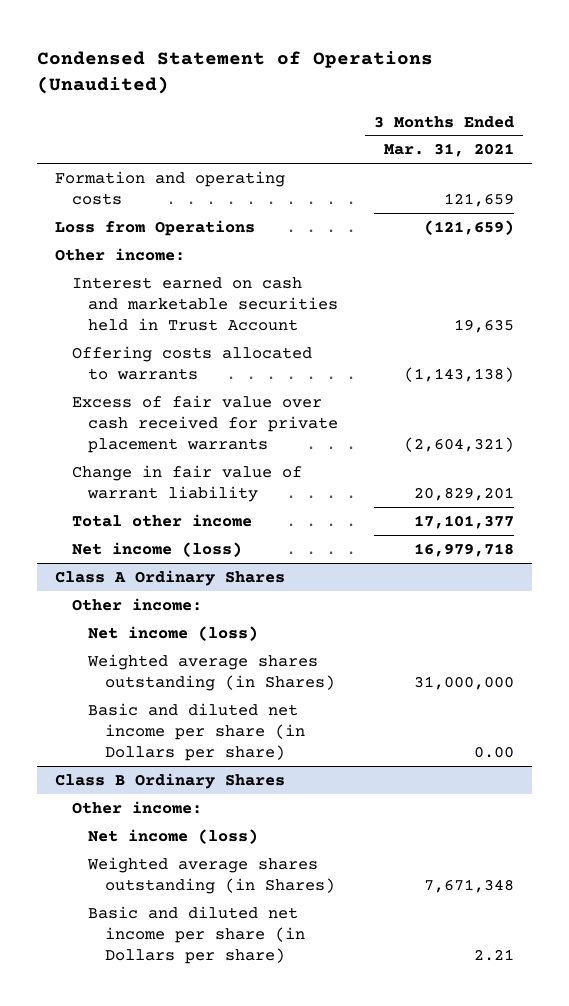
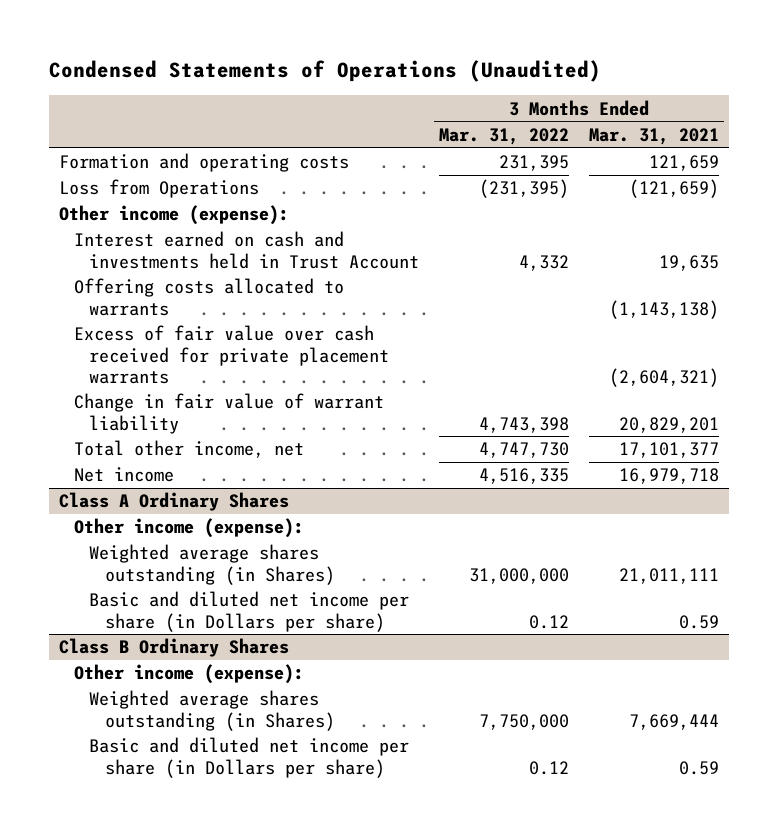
- Condensed Statement of Operations (Unaudited)
+ Condensed Statements of Operations (Unaudited)
- | 3 Months Ended Mar. 31, 2021
+ | 3 Months Ended Mar. 31, 2022 | 3 Months Ended Mar. 31, 2021
- Other income:
- Interest earned on cash and marketable securities held in Trust Account | 19,635
+ Other income (expense):
+ Interest earned on cash and investments held in Trust Account | 4,332 | 19,635
- Total other income | 17,101,377
- Net income (loss) | 16,979,718
+ Total other income, net | 4,747,730 | 17,101,377
+ Net income | 4,516,335 | 16,979,718
@ Class A Ordinary Shares
- Other income:
- Net income (loss)
- Weighted average shares outstanding (in Shares) | 31,000,000
- Basic and diluted net income per share (in Dollars per share) | 0.00
+ Other income (expense):
+ Weighted average shares outstanding (in Shares) | 31,000,000 | 21,011,111
+ Basic and diluted net income per share (in Dollars per share) | 0.12 | 0.59
@ Class B Ordinary Shares
- Other income:
- Net income (loss)
- Weighted average shares outstanding (in Shares) | 7,671,348
- Basic and diluted net income per share (in Dollars per share) | 2.21
+ Other income (expense):
+ Weighted average shares outstanding (in Shares) | 7,750,000 | 7,669,444
+ Basic and diluted net income per share (in Dollars per share) | 0.12 | 0.59

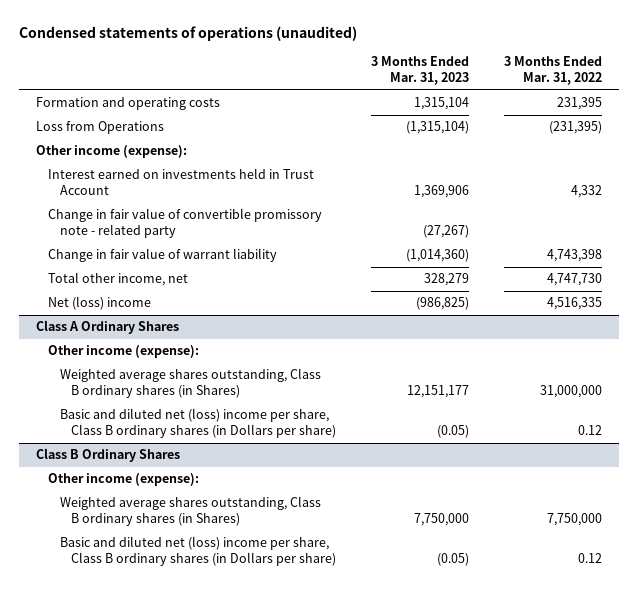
- Condensed Statements of Operations (Unaudited)
+ Condensed statements of operations (unaudited)
- | 3 Months Ended Mar. 31, 2022 | 3 Months Ended Mar. 31, 2021
+ | 3 Months Ended Mar. 31, 2023 | 3 Months Ended Mar. 31, 2022
- Interest earned on cash and investments held in Trust Account | 4,332 | 19,635
- Offering costs allocated to warrants | | (1,143,138)
- Excess of fair value over cash received for private placement warrants | | (2,604,321)
+ Interest earned on investments held in Trust Account | 1,369,906 | 4,332
+ Change in fair value of convertible promissory note - related party | (27,267) |
- Net income | 4,516,335 | 16,979,718
+ Net (loss) income | (986,825) | 4,516,335
@ Class A Ordinary Shares
- Weighted average shares outstanding (in Shares) | 31,000,000 | 21,011,111
- Basic and diluted net income per share (in Dollars per share) | 0.12 | 0.59
+ Weighted average shares outstanding, Class B ordinary shares (in Shares) | 12,151,177 | 31,000,000
+ Basic and diluted net (loss) income per share, Class B ordinary shares (in Dollars per share) | (0.05) | 0.12
@ Class B Ordinary Shares
- Weighted average shares outstanding (in Shares) | 7,750,000 | 7,669,444
- Basic and diluted net income per share (in Dollars per share) | 0.12 | 0.59
+ Weighted average shares outstanding, Class B ordinary shares (in Shares) | 7,750,000 | 7,750,000
+ Basic and diluted net (loss) income per share, Class B ordinary shares (in Dollars per share) | (0.05) | 0.12

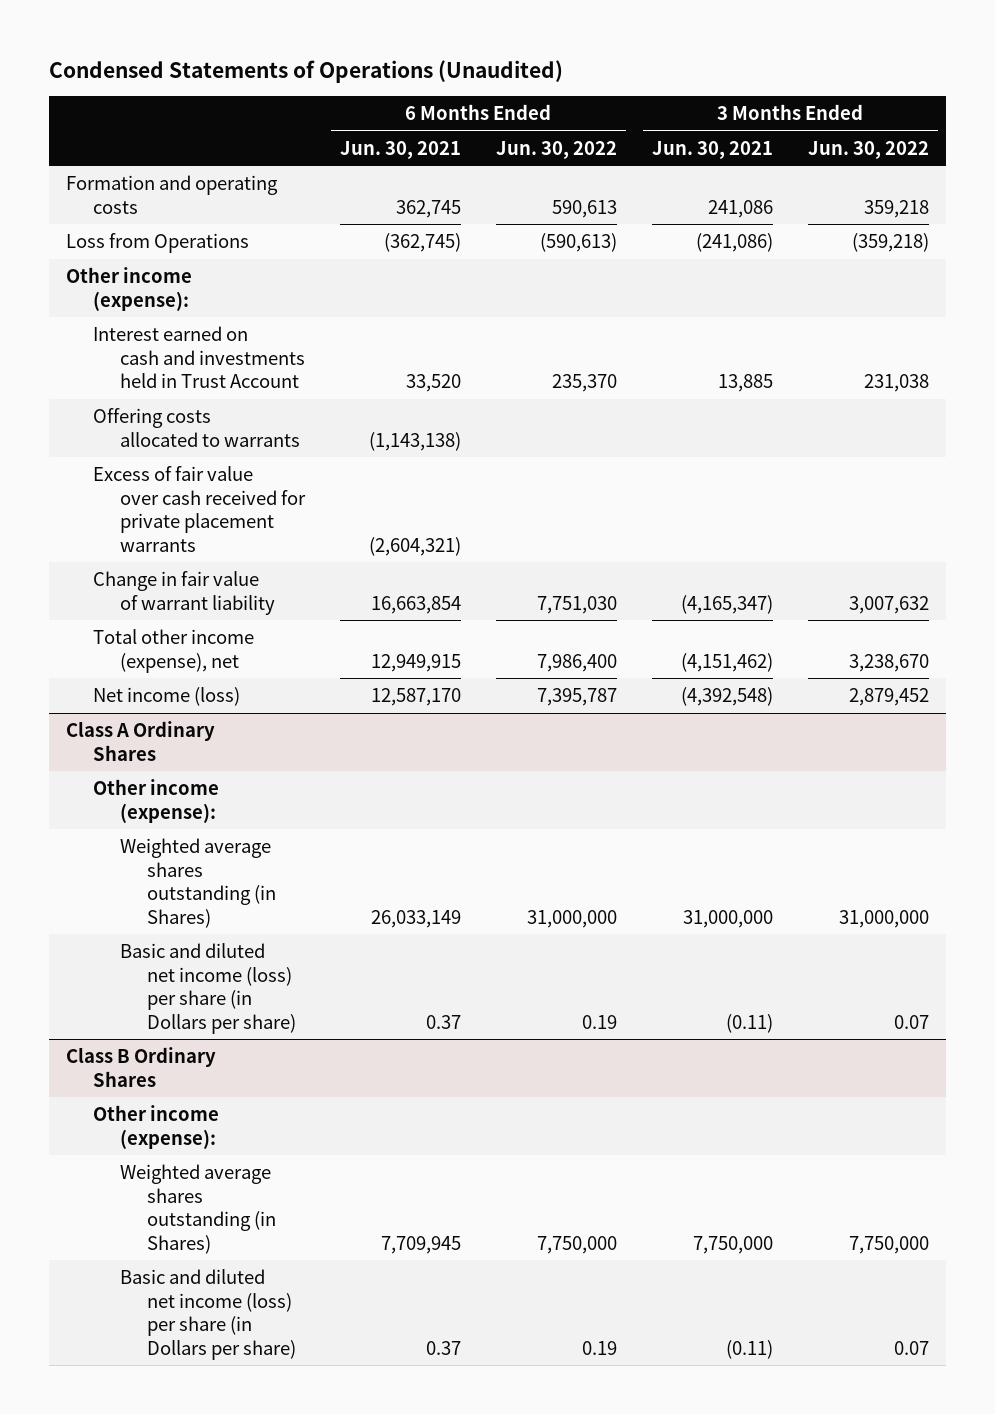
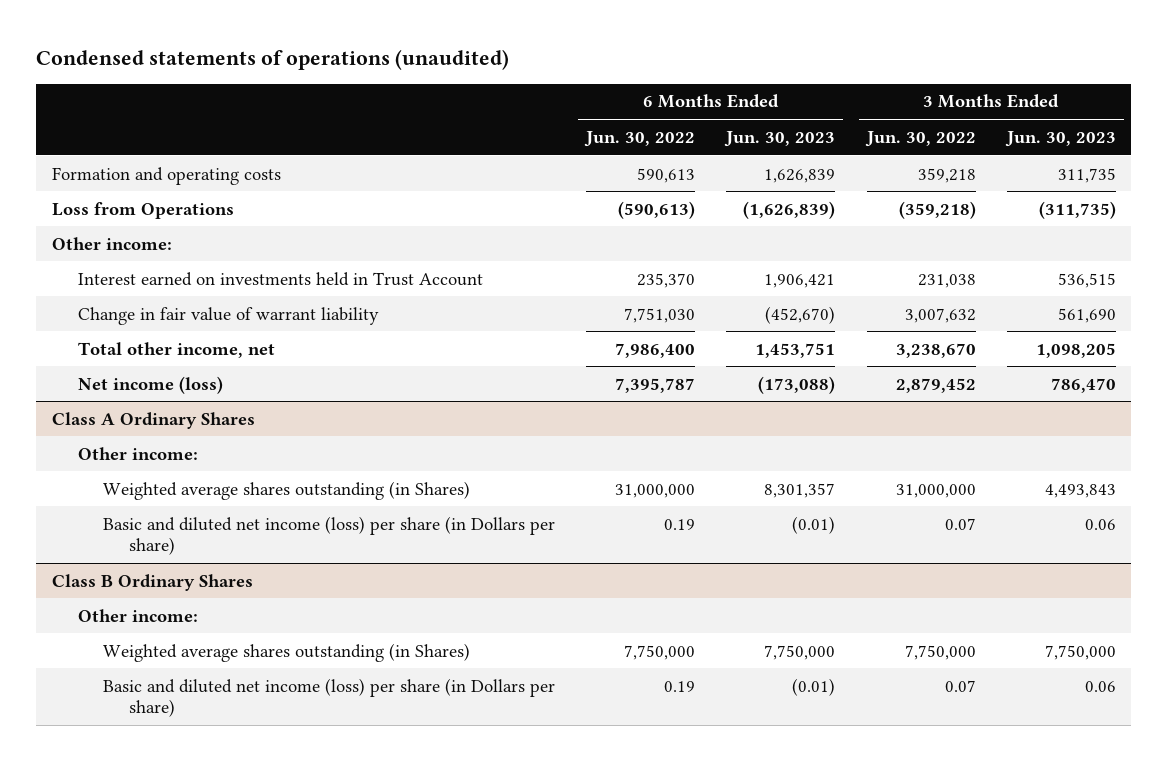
- Condensed Statements of Operations (Unaudited)
+ Condensed statements of operations (unaudited)
- | 6 Months Ended Jun. 30, 2021 | 6 Months Ended Jun. 30, 2022 | 3 Months Ended Jun. 30, 2021 | 3 Months Ended Jun. 30, 2022
+ | 6 Months Ended Jun. 30, 2022 | 6 Months Ended Jun. 30, 2023 | 3 Months Ended Jun. 30, 2022 | 3 Months Ended Jun. 30, 2023
- Other income (expense):
- Interest earned on cash and investments held in Trust Account | 33,520 | 235,370 | 13,885 | 231,038
- Offering costs allocated to warrants | (1,143,138) | | |
- Excess of fair value over cash received for private placement warrants | (2,604,321) | | |
+ Other income:
+ Interest earned on investments held in Trust Account | 235,370 | 1,906,421 | 231,038 | 536,515
- Total other income (expense), net | 12,949,915 | 7,986,400 | (4,151,462) | 3,238,670
+ Total other income, net | 7,986,400 | 1,453,751 | 3,238,670 | 1,098,205
@ Class A Ordinary Shares
- Other income (expense):
+ Other income:
@ Class B Ordinary Shares
- Other income (expense):
+ Other income:

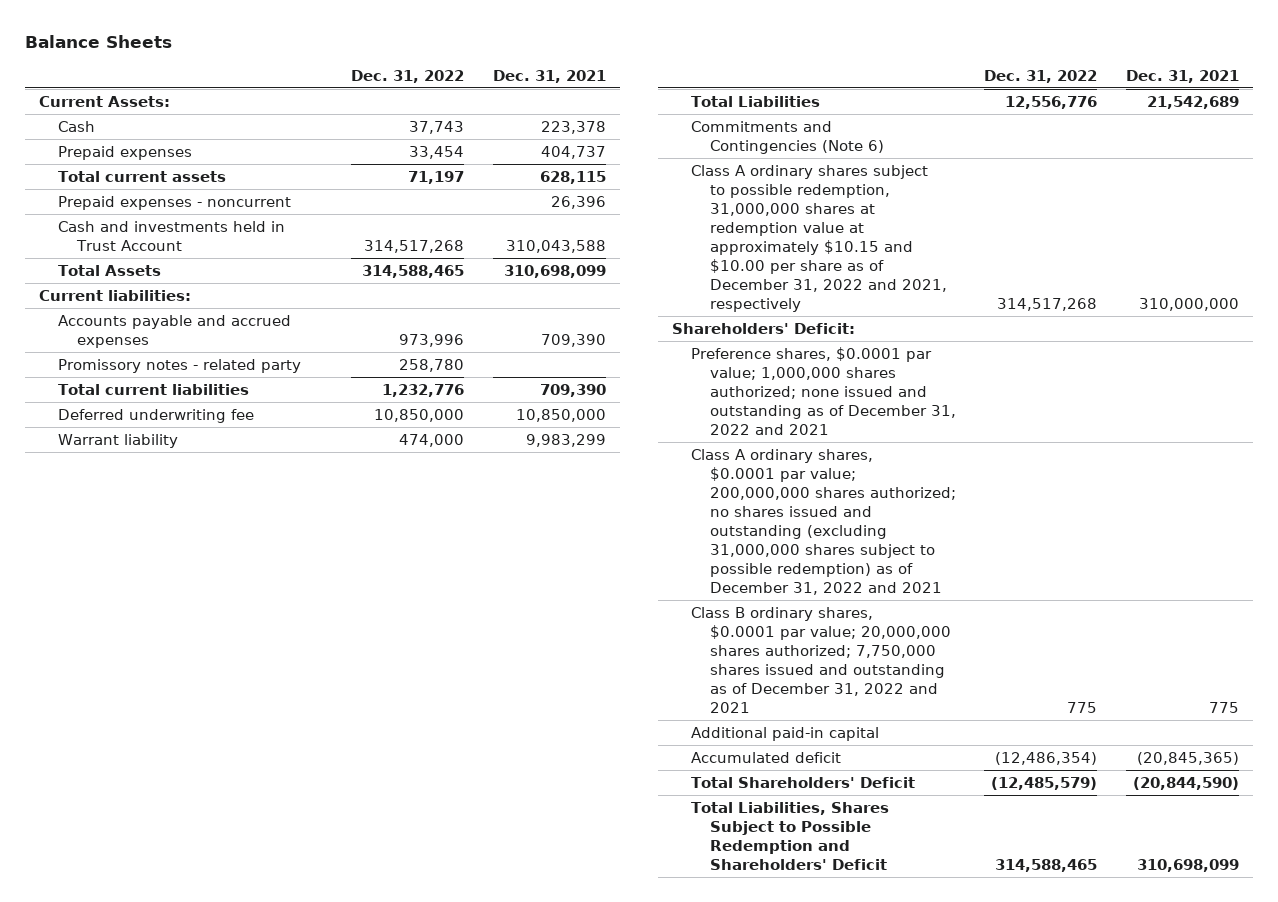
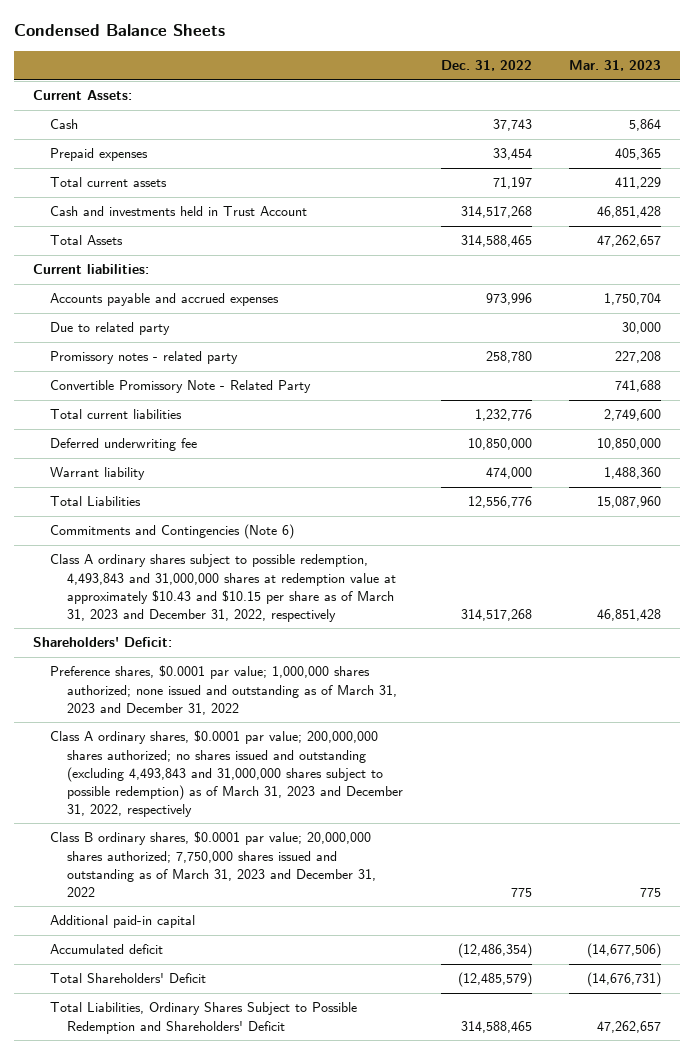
- Balance Sheets
+ Condensed Balance Sheets
- | Dec. 31, 2022 | Dec. 31, 2021
+ | Dec. 31, 2022 | Mar. 31, 2023
- Prepaid expenses - noncurrent | | 26,396
+ Due to related party | | 30,000
+ Convertible Promissory Note - Related Party | | 741,688
- Class A ordinary shares subject to possible redemption, 31,000,000 shares at redemption value at approximately $10.15 and $10.00 per share as of December 31, 2022 and 2021, respectively | 314,517,268 | 310,000,000
+ Class A ordinary shares subject to possible redemption, 4,493,843 and 31,000,000 shares at redemption value at approximately $10.43 and $10.15 per share as of March 31, 2023 and December 31, 2022, respectively | 314,517,268 | 46,851,428
- Preference shares, $0.0001 par value; 1,000,000 shares authorized; none issued and outstanding as of December 31, 2022 and 2021
- Class A ordinary shares, $0.0001 par value; 200,000,000 shares authorized; no shares issued and outstanding (excluding 31,000,000 shares subject to possible redemption) as of December 31, 2022 and 2021
- Class B ordinary shares, $0.0001 par value; 20,000,000 shares authorized; 7,750,000 shares issued and outstanding as of December 31, 2022 and 2021 | 775 | 775
+ Preference shares, $0.0001 par value; 1,000,000 shares authorized; none issued and outstanding as of March 31, 2023 and December 31, 2022
+ Class A ordinary shares, $0.0001 par value; 200,000,000 shares authorized; no shares issued and outstanding (excluding 4,493,843 and 31,000,000 shares subject to possible redemption) as of March 31, 2023 and December 31, 2022, respectively
+ Class B ordinary shares, $0.0001 par value; 20,000,000 shares authorized; 7,750,000 shares issued and outstanding as of March 31, 2023 and December 31, 2022 | 775 | 775
- Total Liabilities, Shares Subject to Possible Redemption and Shareholders' Deficit | 314,588,465 | 310,698,099
+ Total Liabilities, Ordinary Shares Subject to Possible Redemption and Shareholders' Deficit | 314,588,465 | 47,262,657

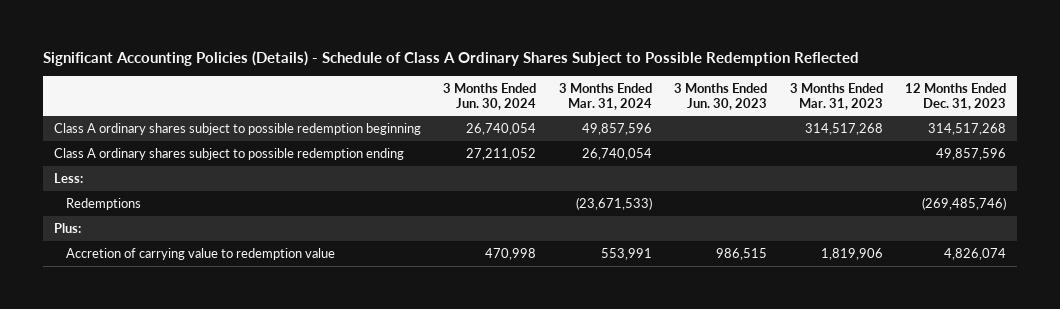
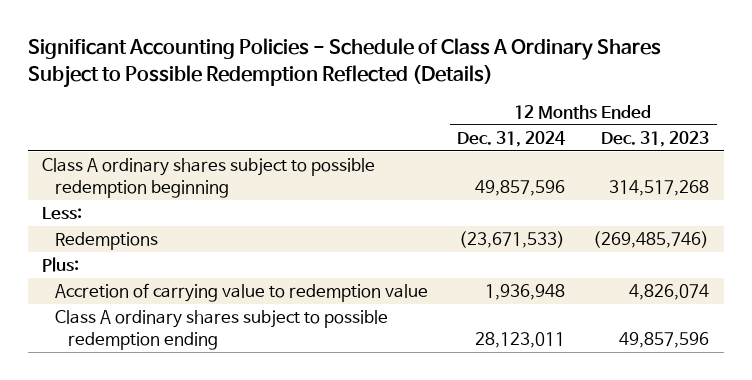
- Significant Accounting Policies (Details) - Schedule of Class A Ordinary Shares Subject to Possible Redemption Reflected
+ Significant Accounting Policies - Schedule of Class A Ordinary Shares Subject to Possible Redemption Reflected (Details)
- | 3 Months Ended Jun. 30, 2024 | 3 Months Ended Mar. 31, 2024 | 3 Months Ended Jun. 30, 2023 | 3 Months Ended Mar. 31, 2023 | 12 Months Ended Dec. 31, 2023
+ | 12 Months Ended Dec. 31, 2024 | 12 Months Ended Dec. 31, 2023
moved down: Class A ordinary shares subject to possible redemption ending | 28,123,011 | 49,857,596

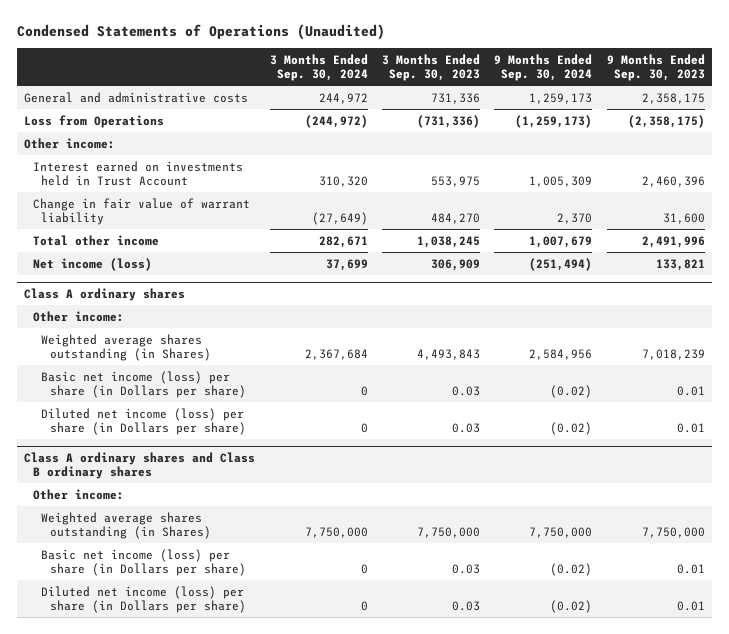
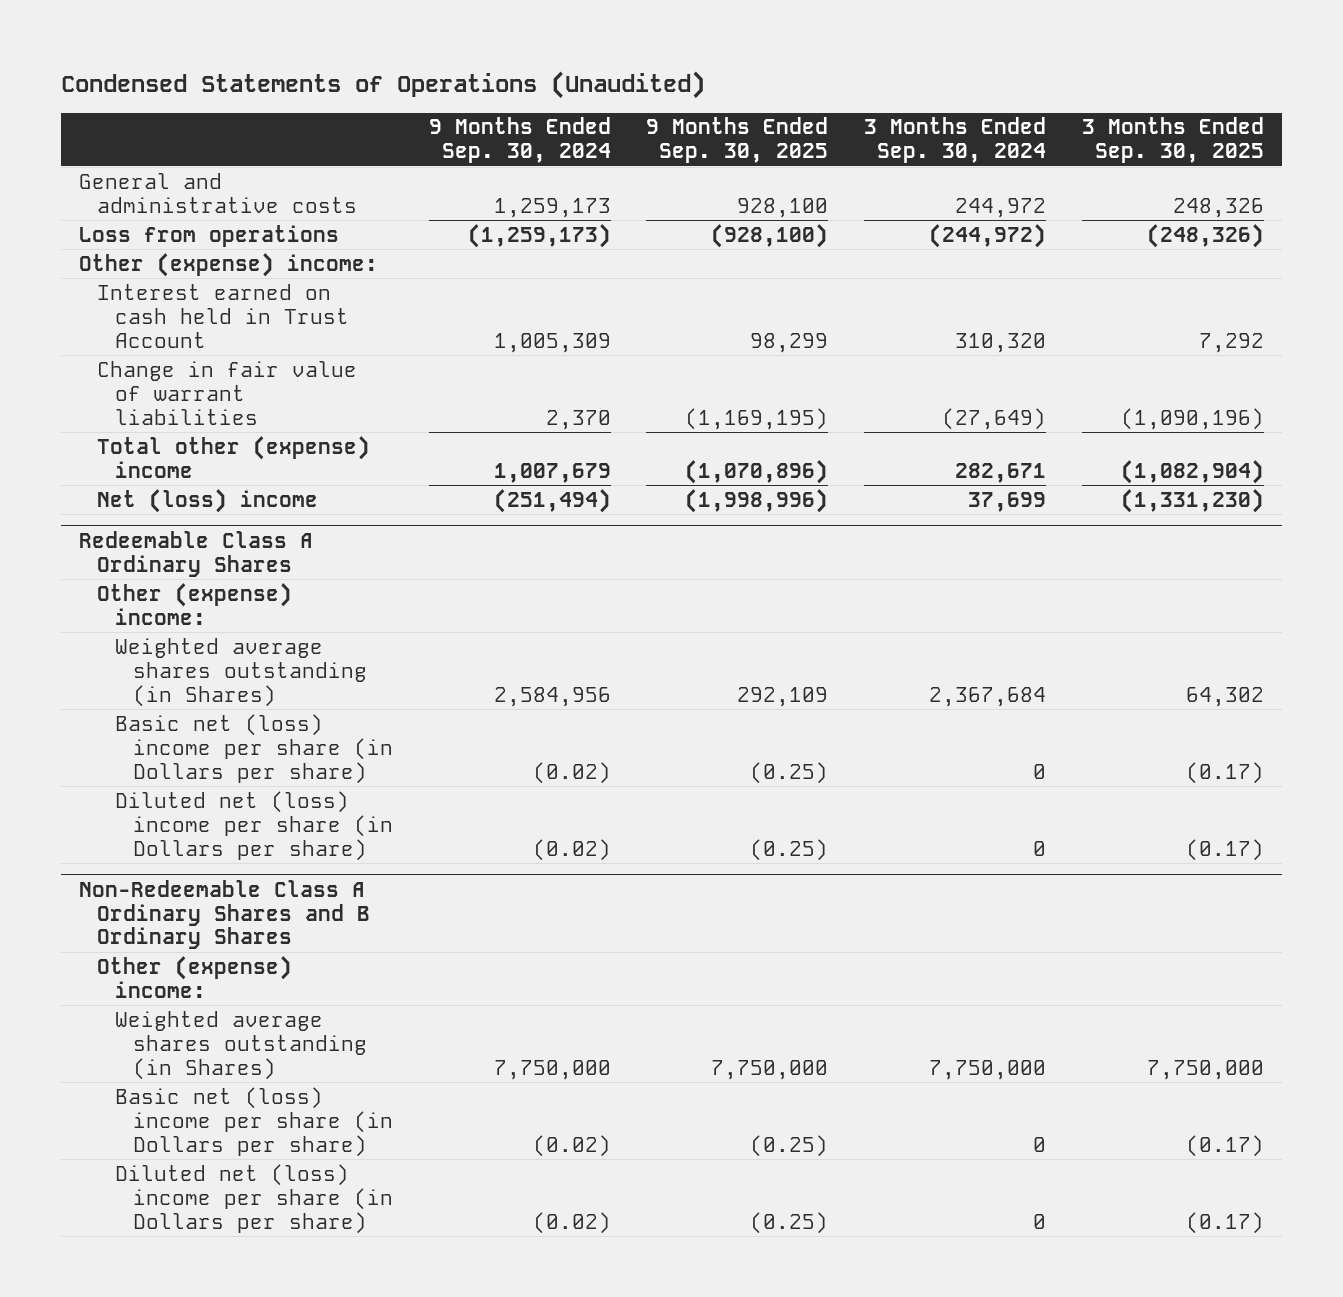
- | 3 Months Ended Sep. 30, 2024 | 3 Months Ended Sep. 30, 2023 | 9 Months Ended Sep. 30, 2024 | 9 Months Ended Sep. 30, 2023
+ | 9 Months Ended Sep. 30, 2024 | 9 Months Ended Sep. 30, 2025 | 3 Months Ended Sep. 30, 2024 | 3 Months Ended Sep. 30, 2025
- Loss from Operations | (244,972) | (731,336) | (1,259,173) | (2,358,175)
- Other income:
- Interest earned on investments held in Trust Account | 310,320 | 553,975 | 1,005,309 | 2,460,396
- Change in fair value of warrant liability | (27,649) | 484,270 | 2,370 | 31,600
- Total other income | 282,671 | 1,038,245 | 1,007,679 | 2,491,996
- Net income (loss) | 37,699 | 306,909 | (251,494) | 133,821
- Class A ordinary shares
- Other income:
+ Loss from operations | (1,259,173) | (928,100) | (244,972) | (248,326)
+ Other (expense) income:
+ Interest earned on cash held in Trust Account | 1,005,309 | 98,299 | 310,320 | 7,292
+ Change in fair value of warrant liabilities | 2,370 | (1,169,195) | (27,649) | (1,090,196)
+ Total other (expense) income | 1,007,679 | (1,070,896) | 282,671 | (1,082,904)
+ Net (loss) income | (251,494) | (1,998,996) | 37,699 | (1,331,230)
+ Redeemable Class A Ordinary Shares
+ Other (expense) income:
- Basic net income (loss) per share (in Dollars per share) | 0 | 0.03 | (0.02) | 0.01
- Diluted net income (loss) per share (in Dollars per share) | 0 | 0.03 | (0.02) | 0.01
- Class A ordinary shares and Class B ordinary shares
- Other income:
+ Basic net (loss) income per share (in Dollars per share) | (0.02) | (0.25) | 0 | (0.17)
+ Diluted net (loss) income per share (in Dollars per share) | (0.02) | (0.25) | 0 | (0.17)
+ Non-Redeemable Class A Ordinary Shares and B Ordinary Shares
+ Other (expense) income:
- Basic net income (loss) per share (in Dollars per share) | 0 | 0.03 | (0.02) | 0.01
- Diluted net income (loss) per share (in Dollars per share) | 0 | 0.03 | (0.02) | 0.01
+ Basic net (loss) income per share (in Dollars per share) | (0.02) | (0.25) | 0 | (0.17)
+ Diluted net (loss) income per share (in Dollars per share) | (0.02) | (0.25) | 0 | (0.17)

